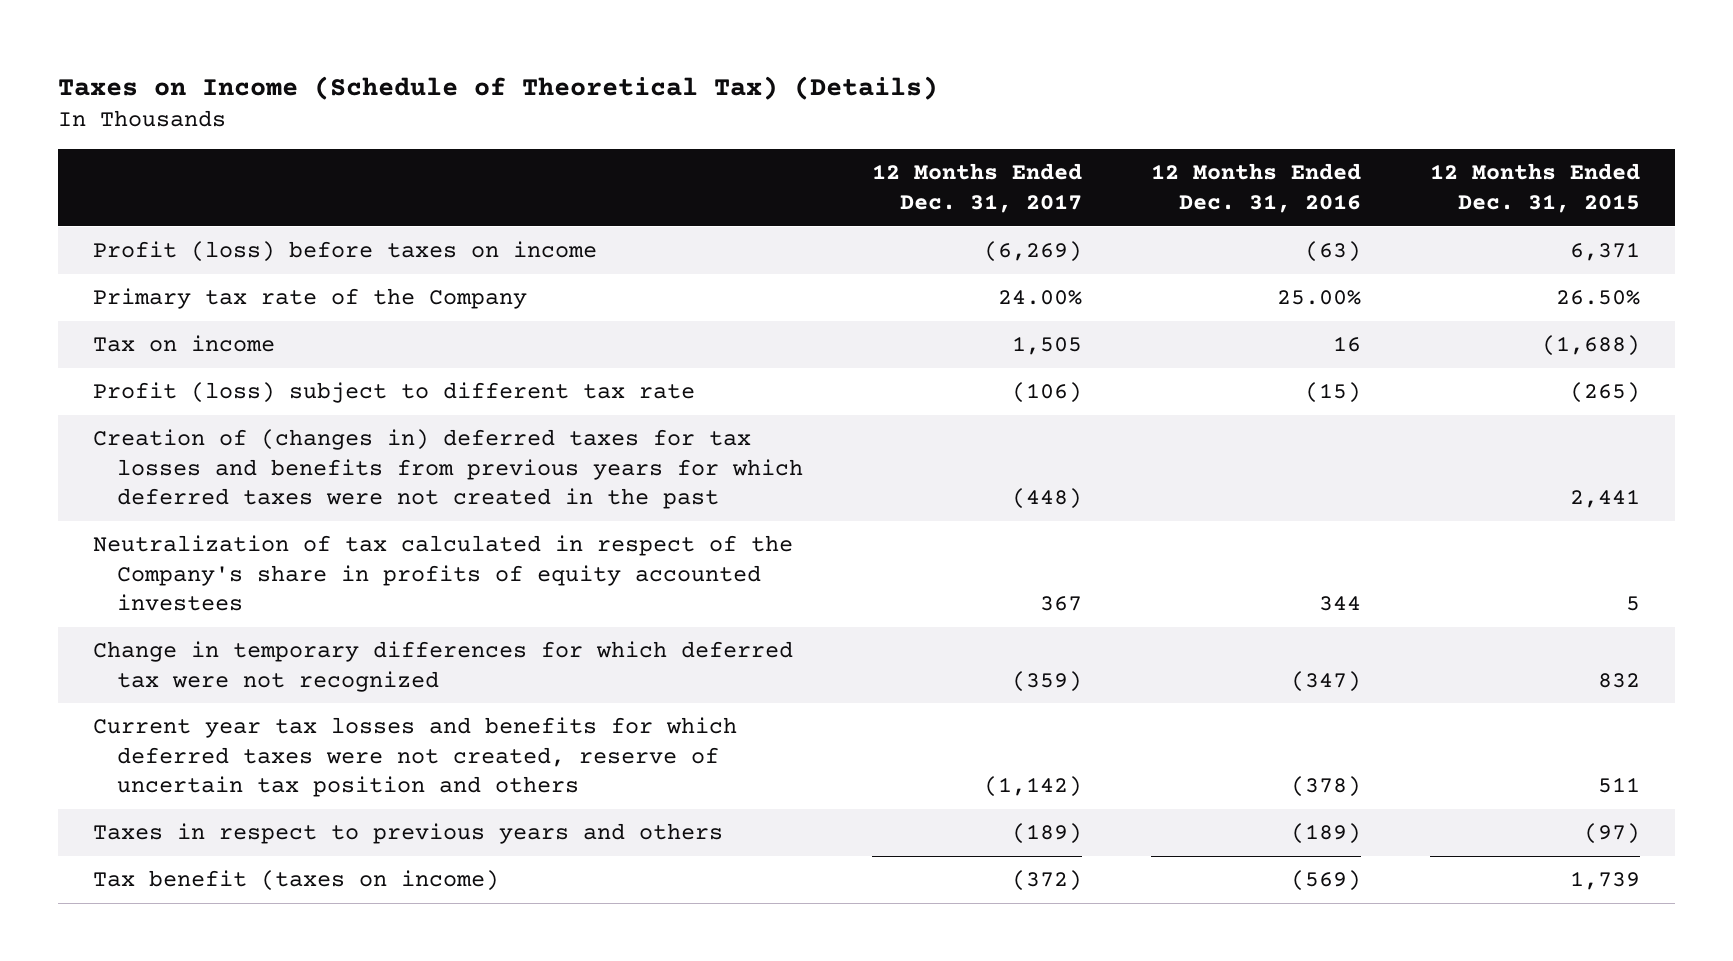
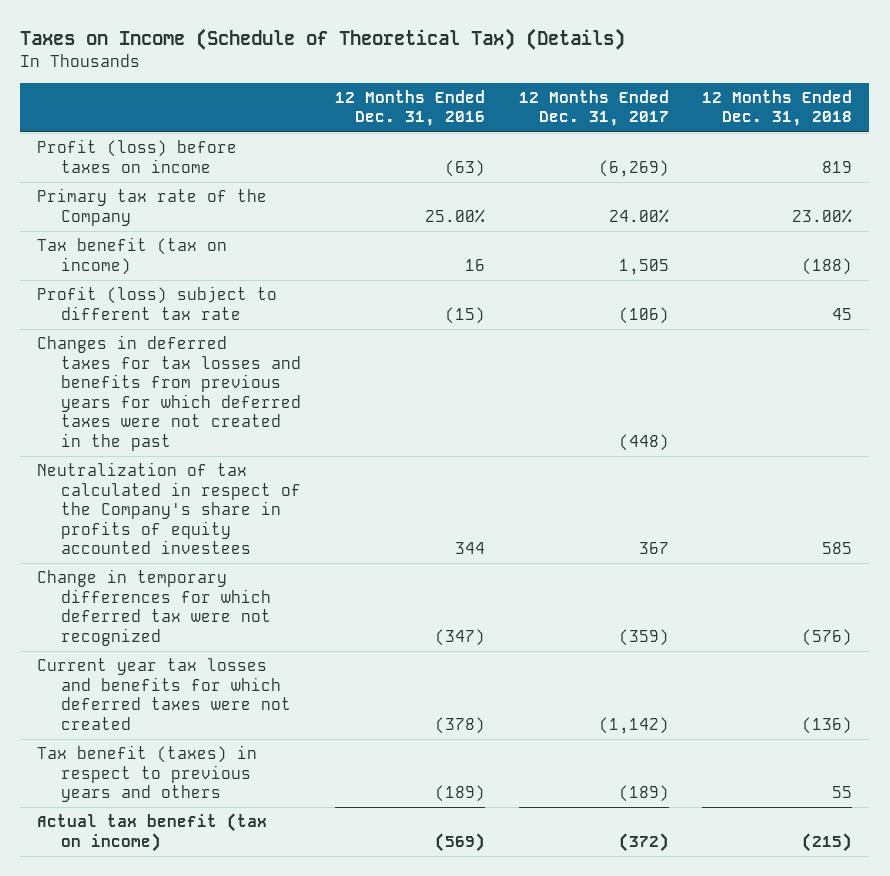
- | 12 Months Ended Dec. 31, 2017 | 12 Months Ended Dec. 31, 2016 | 12 Months Ended Dec. 31, 2015
+ | 12 Months Ended Dec. 31, 2016 | 12 Months Ended Dec. 31, 2017 | 12 Months Ended Dec. 31, 2018
- Tax on income | 1,505 | 16 | (1,688)
+ Tax benefit (tax on income) | 16 | 1,505 | (188)
- Creation of (changes in) deferred taxes for tax losses and benefits from previous years for which deferred taxes were not created in the past | (448) | | 2,441
+ Changes in deferred taxes for tax losses and benefits from previous years for which deferred taxes were not created in the past | | (448) |
- Current year tax losses and benefits for which deferred taxes were not created, reserve of uncertain tax position and others | (1,142) | (378) | 511
- Taxes in respect to previous years and others | (189) | (189) | (97)
- Tax benefit (taxes on income) | (372) | (569) | 1,739
+ Current year tax losses and benefits for which deferred taxes were not created | (378) | (1,142) | (136)
+ Tax benefit (taxes) in respect to previous years and others | (189) | (189) | 55
+ Actual tax benefit (tax on income) | (569) | (372) | (215)

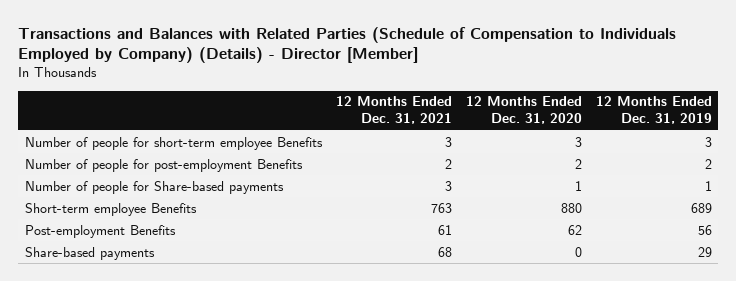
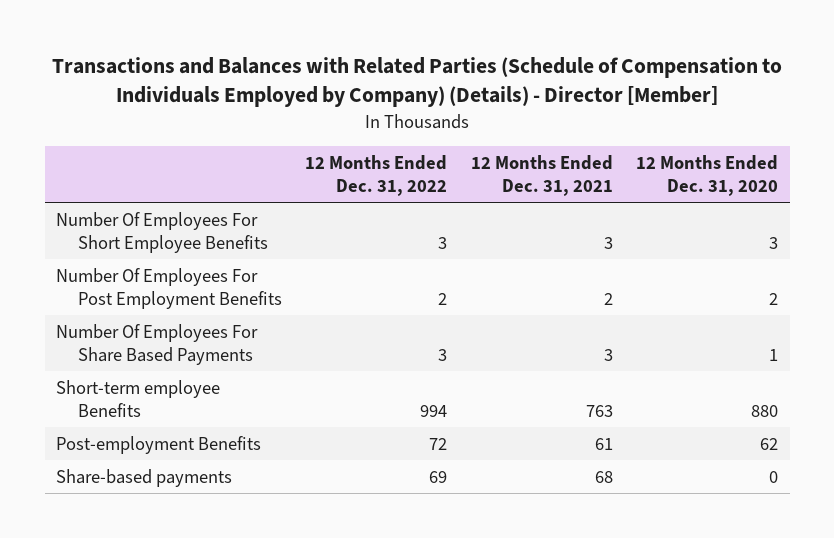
- | 12 Months Ended Dec. 31, 2021 | 12 Months Ended Dec. 31, 2020 | 12 Months Ended Dec. 31, 2019
+ | 12 Months Ended Dec. 31, 2022 | 12 Months Ended Dec. 31, 2021 | 12 Months Ended Dec. 31, 2020
- Number of people for short-term employee Benefits | 3 | 3 | 3
- Number of people for post-employment Benefits | 2 | 2 | 2
- Number of people for Share-based payments | 3 | 1 | 1
+ Number Of Employees For Short Employee Benefits | 3 | 3 | 3
+ Number Of Employees For Post Employment Benefits | 2 | 2 | 2
+ Number Of Employees For Share Based Payments | 3 | 3 | 1

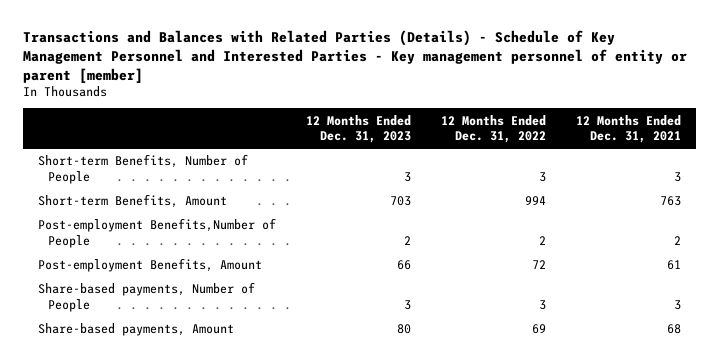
- Transactions and Balances with Related Parties (Schedule of Compensation to Individuals Employed by Company) (Details) - Director [Member]
+ Transactions and Balances with Related Parties (Details) - Schedule of Key Management Personnel and Interested Parties - Key management personnel of entity or parent [member]
- | 12 Months Ended Dec. 31, 2022 | 12 Months Ended Dec. 31, 2021 | 12 Months Ended Dec. 31, 2020
+ | 12 Months Ended Dec. 31, 2023 | 12 Months Ended Dec. 31, 2022 | 12 Months Ended Dec. 31, 2021
- Number Of Employees For Short Employee Benefits | 3 | 3 | 3
- Number Of Employees For Post Employment Benefits | 2 | 2 | 2
- Number Of Employees For Share Based Payments | 3 | 3 | 1
- Short-term employee Benefits | 994 | 763 | 880
- Post-employment Benefits | 72 | 61 | 62
- Share-based payments | 69 | 68 | 0
+ Short-term Benefits, Number of People | 3 | 3 | 3
+ Short-term Benefits, Amount | 703 | 994 | 763
+ Post-employment Benefits,Number of People | 2 | 2 | 2
+ Post-employment Benefits, Amount | 66 | 72 | 61
+ Share-based payments, Number of People | 3 | 3 | 3
+ Share-based payments, Amount | 80 | 69 | 68

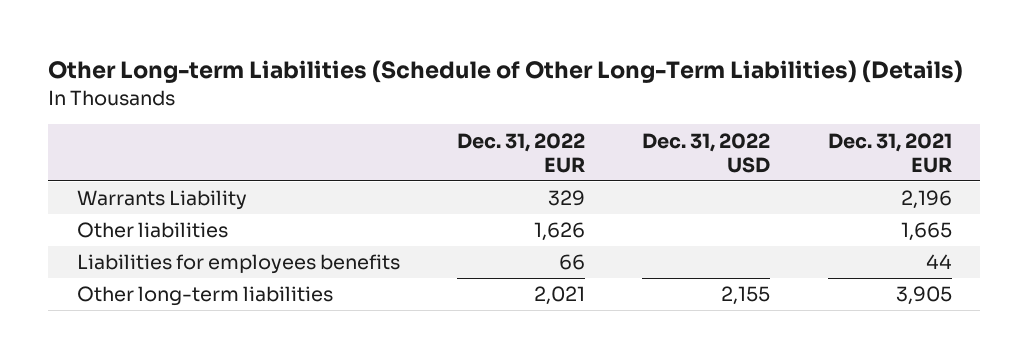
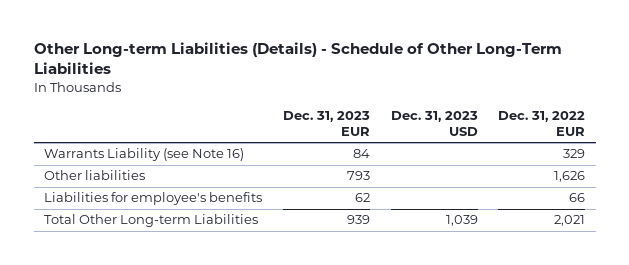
- Other Long-term Liabilities (Schedule of Other Long-Term Liabilities) (Details)
+ Other Long-term Liabilities (Details) - Schedule of Other Long-Term Liabilities
- | Dec. 31, 2022 EUR | Dec. 31, 2022 USD | Dec. 31, 2021 EUR
+ | Dec. 31, 2023 EUR | Dec. 31, 2023 USD | Dec. 31, 2022 EUR
- Warrants Liability | 329 | | 2,196
+ Warrants Liability (see Note 16) | 84 | | 329
- Liabilities for employees benefits | 66 | | 44
- Other long-term liabilities | 2,021 | 2,155 | 3,905
+ Liabilities for employee's benefits | 62 | | 66
+ Total Other Long-term Liabilities | 939 | 1,039 | 2,021

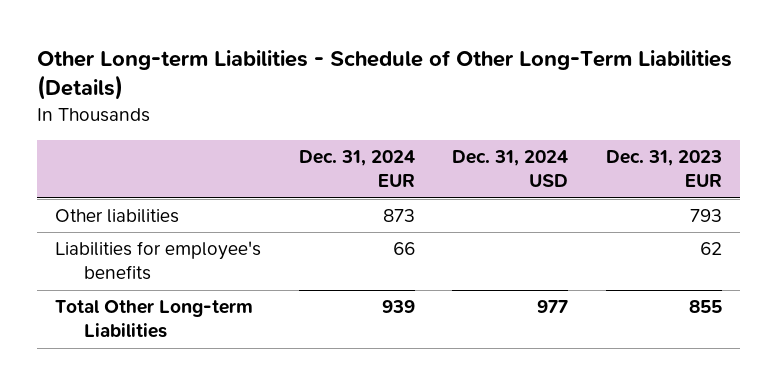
- Other Long-term Liabilities (Details) - Schedule of Other Long-Term Liabilities
+ Other Long-term Liabilities - Schedule of Other Long-Term Liabilities (Details)
- | Dec. 31, 2023 EUR | Dec. 31, 2023 USD | Dec. 31, 2022 EUR
+ | Dec. 31, 2024 EUR | Dec. 31, 2024 USD | Dec. 31, 2023 EUR
- Warrants Liability (see Note 16) | 84 | | 329
- Total Other Long-term Liabilities | 939 | 1,039 | 2,021
+ Total Other Long-term Liabilities | 939 | 977 | 855

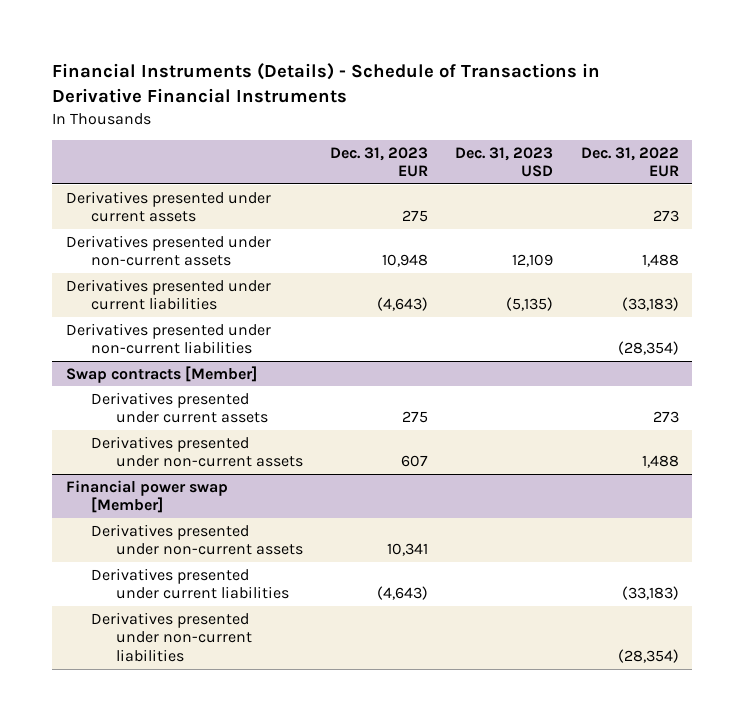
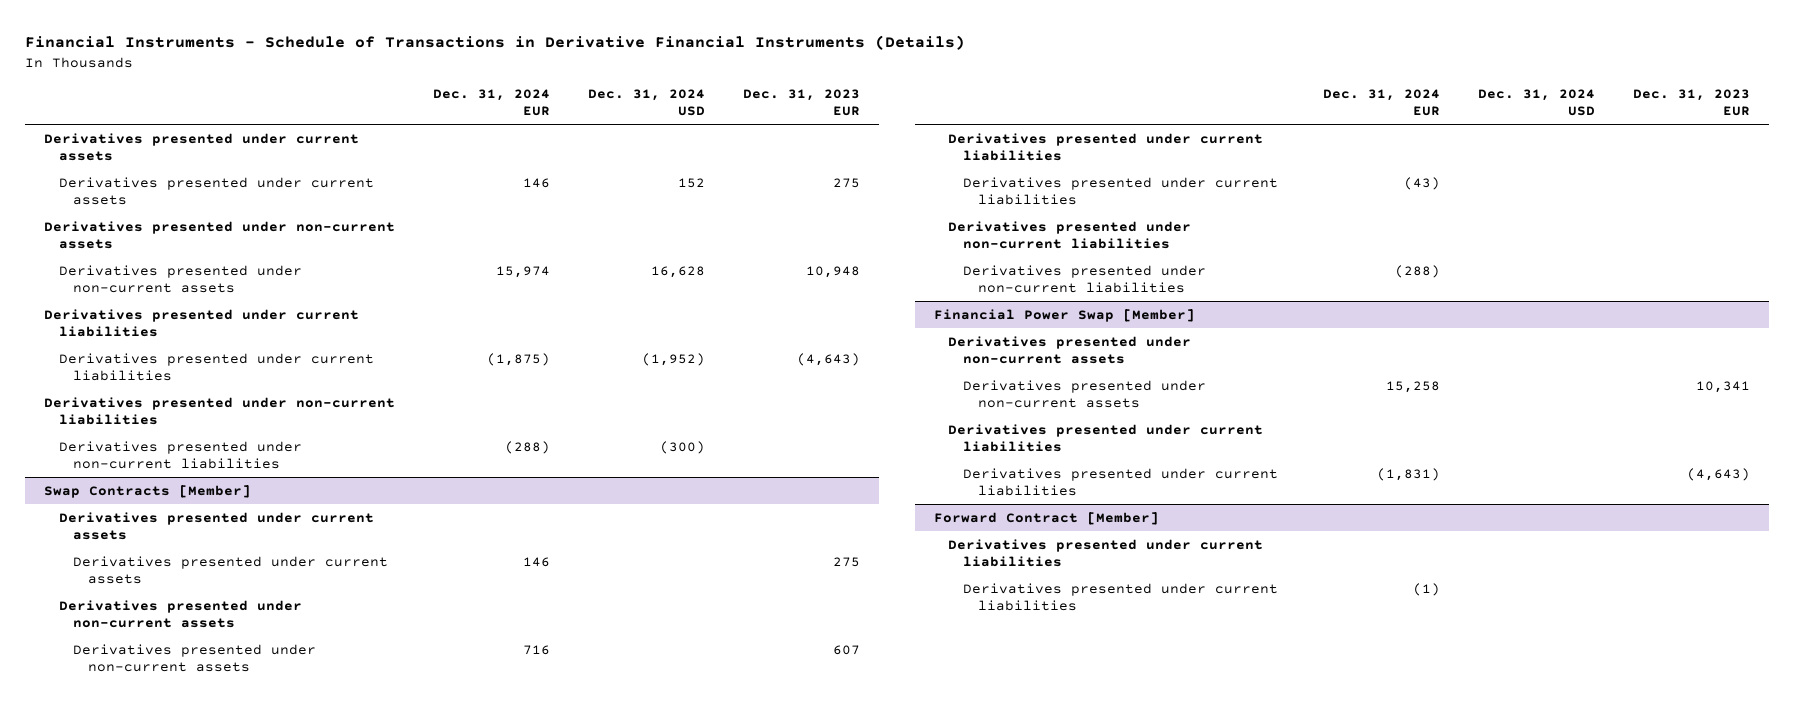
- Financial Instruments (Details) - Schedule of Transactions in Derivative Financial Instruments
+ Financial Instruments - Schedule of Transactions in Derivative Financial Instruments (Details)
- | Dec. 31, 2023 EUR | Dec. 31, 2023 USD | Dec. 31, 2022 EUR
+ | Dec. 31, 2024 EUR | Dec. 31, 2024 USD | Dec. 31, 2023 EUR
+ Derivatives presented under current assets
+ Derivatives presented under non-current assets
+ Derivatives presented under current liabilities
- Swap contracts [Member]
+ Derivatives presented under non-current liabilities | (288) | (300) |
+ Swap Contracts [Member]
+ Derivatives presented under current assets
+ Derivatives presented under non-current assets
- Financial power swap [Member]
+ Derivatives presented under current liabilities
+ Derivatives presented under current liabilities | (43) | |
+ Derivatives presented under non-current liabilities
+ Derivatives presented under non-current liabilities | (288) | |
+ Financial Power Swap [Member]
+ Derivatives presented under non-current assets
+ Derivatives presented under current liabilities
- Derivatives presented under non-current liabilities | | | (28,354)
+ Forward Contract [Member]
+ Derivatives presented under current liabilities
+ Derivatives presented under current liabilities | (1) | |

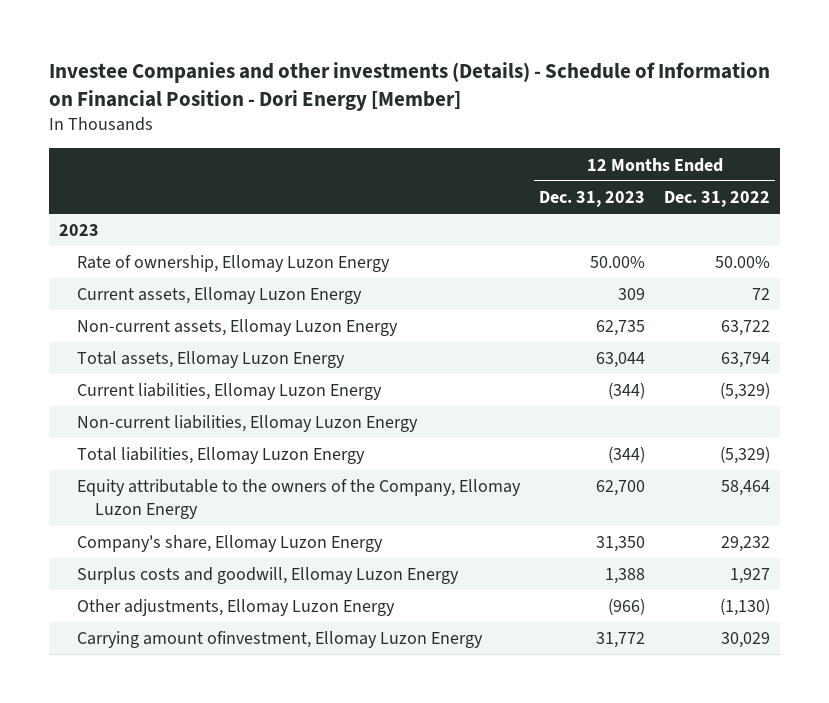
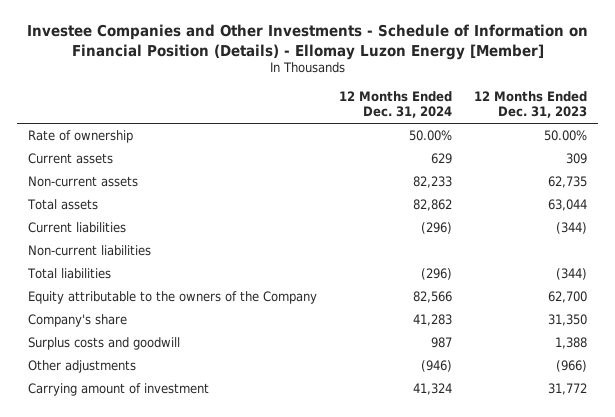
- Investee Companies and other investments (Details) - Schedule of Information on Financial Position - Dori Energy [Member]
+ Investee Companies and Other Investments - Schedule of Information on Financial Position (Details) - Ellomay Luzon Energy [Member]
- | 12 Months Ended Dec. 31, 2023 | 12 Months Ended Dec. 31, 2022
+ | 12 Months Ended Dec. 31, 2024 | 12 Months Ended Dec. 31, 2023
- 2023
- Rate of ownership, Ellomay Luzon Energy | 50.00% | 50.00%
- Current assets, Ellomay Luzon Energy | 309 | 72
- Non-current assets, Ellomay Luzon Energy | 62,735 | 63,722
- Total assets, Ellomay Luzon Energy | 63,044 | 63,794
- Current liabilities, Ellomay Luzon Energy | (344) | (5,329)
- Non-current liabilities, Ellomay Luzon Energy
- Total liabilities, Ellomay Luzon Energy | (344) | (5,329)
- Equity attributable to the owners of the Company, Ellomay Luzon Energy | 62,700 | 58,464
- Company's share, Ellomay Luzon Energy | 31,350 | 29,232
- Surplus costs and goodwill, Ellomay Luzon Energy | 1,388 | 1,927
- Other adjustments, Ellomay Luzon Energy | (966) | (1,130)
- Carrying amount ofinvestment, Ellomay Luzon Energy | 31,772 | 30,029
+ Rate of ownership | 50.00% | 50.00%
+ Current assets | 629 | 309
+ Non-current assets | 82,233 | 62,735
+ Total assets | 82,862 | 63,044
+ Current liabilities | (296) | (344)
+ Non-current liabilities
+ Total liabilities | (296) | (344)
+ Equity attributable to the owners of the Company | 82,566 | 62,700
+ Company's share | 41,283 | 31,350
+ Surplus costs and goodwill | 987 | 1,388
+ Other adjustments | (946) | (966)
+ Carrying amount of investment | 41,324 | 31,772

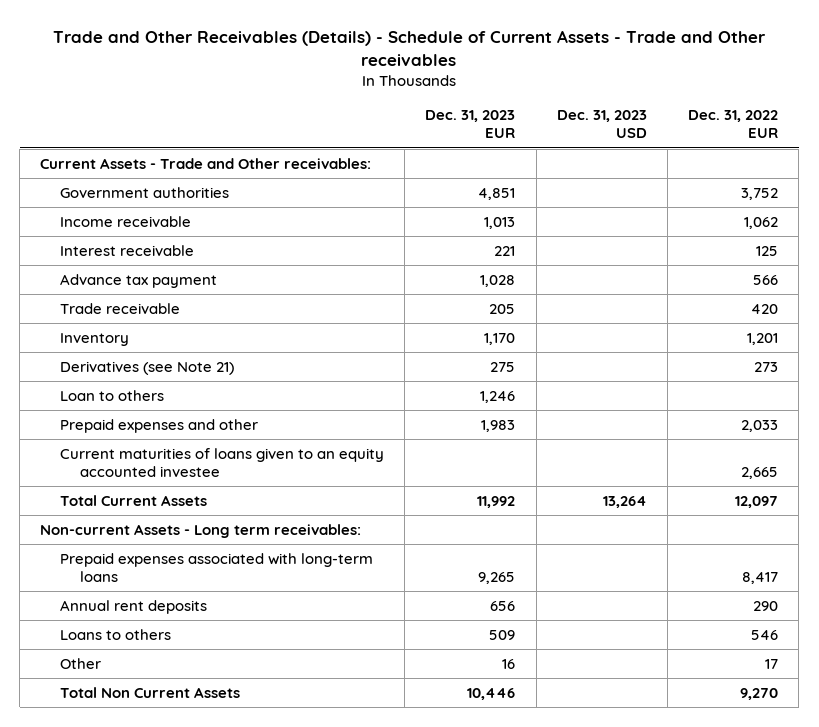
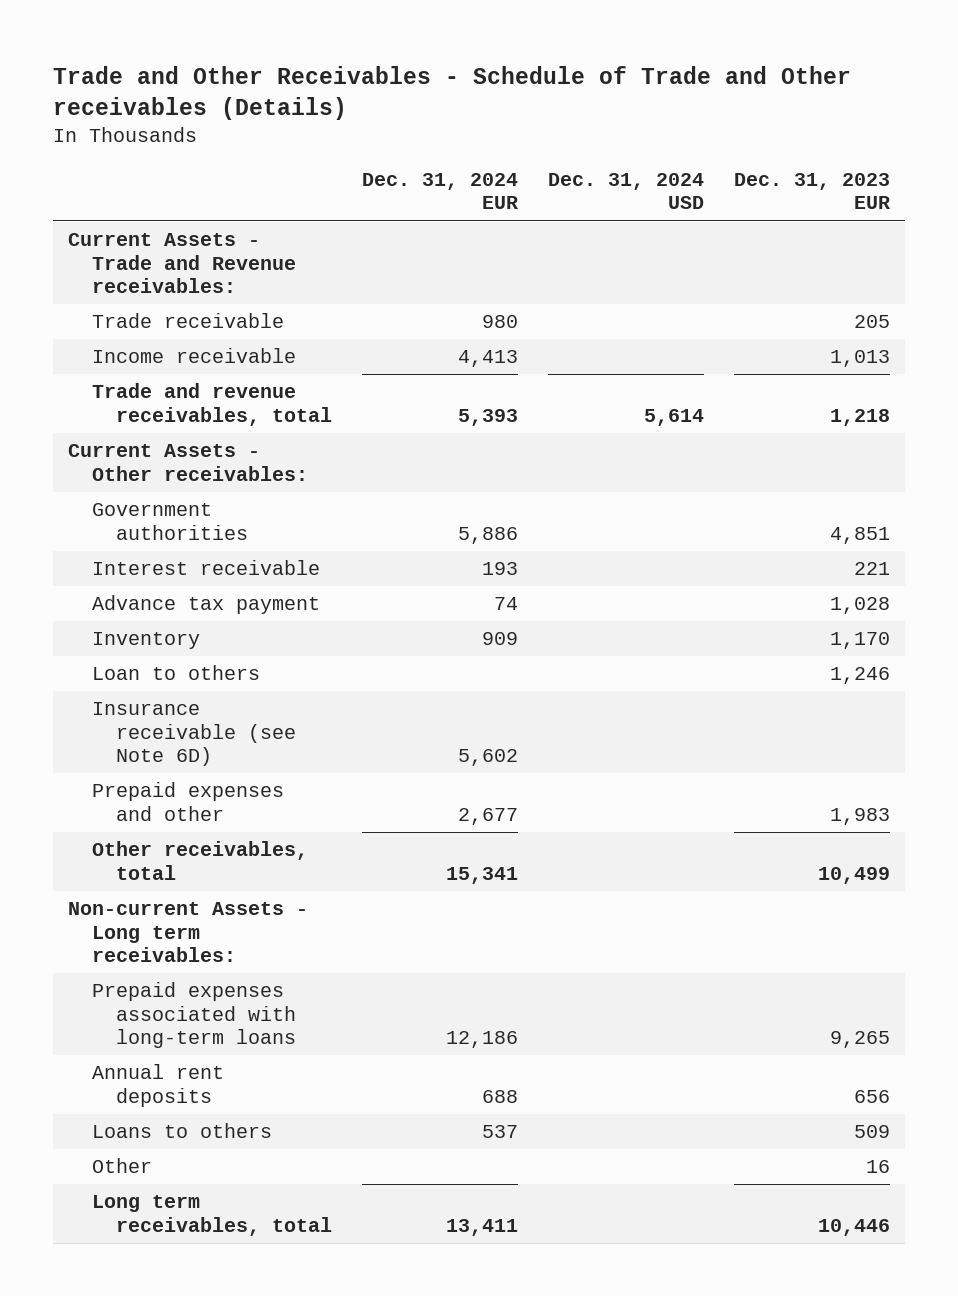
- Trade and Other Receivables (Details) - Schedule of Current Assets - Trade and Other receivables
+ Trade and Other Receivables - Schedule of Trade and Other receivables (Details)
- | Dec. 31, 2023 EUR | Dec. 31, 2023 USD | Dec. 31, 2022 EUR
+ | Dec. 31, 2024 EUR | Dec. 31, 2024 USD | Dec. 31, 2023 EUR
- Current Assets - Trade and Other receivables:
+ Current Assets - Trade and Revenue receivables:
moved up: Trade receivable | 980 | | 205
+ Trade and revenue receivables, total | 5,393 | 5,614 | 1,218
+ Current Assets - Other receivables:
moved down: Government authorities | 5,886 | | 4,851
- Derivatives (see Note 21) | 275 | | 273
+ Insurance receivable (see Note 6D) | 5,602 | |
- Current maturities of loans given to an equity accounted investee | | | 2,665
- Total Current Assets | 11,992 | 13,264 | 12,097
+ Other receivables, total | 15,341 | | 10,499
- Total Non Current Assets | 10,446 | | 9,270
+ Long term receivables, total | 13,411 | | 10,446

